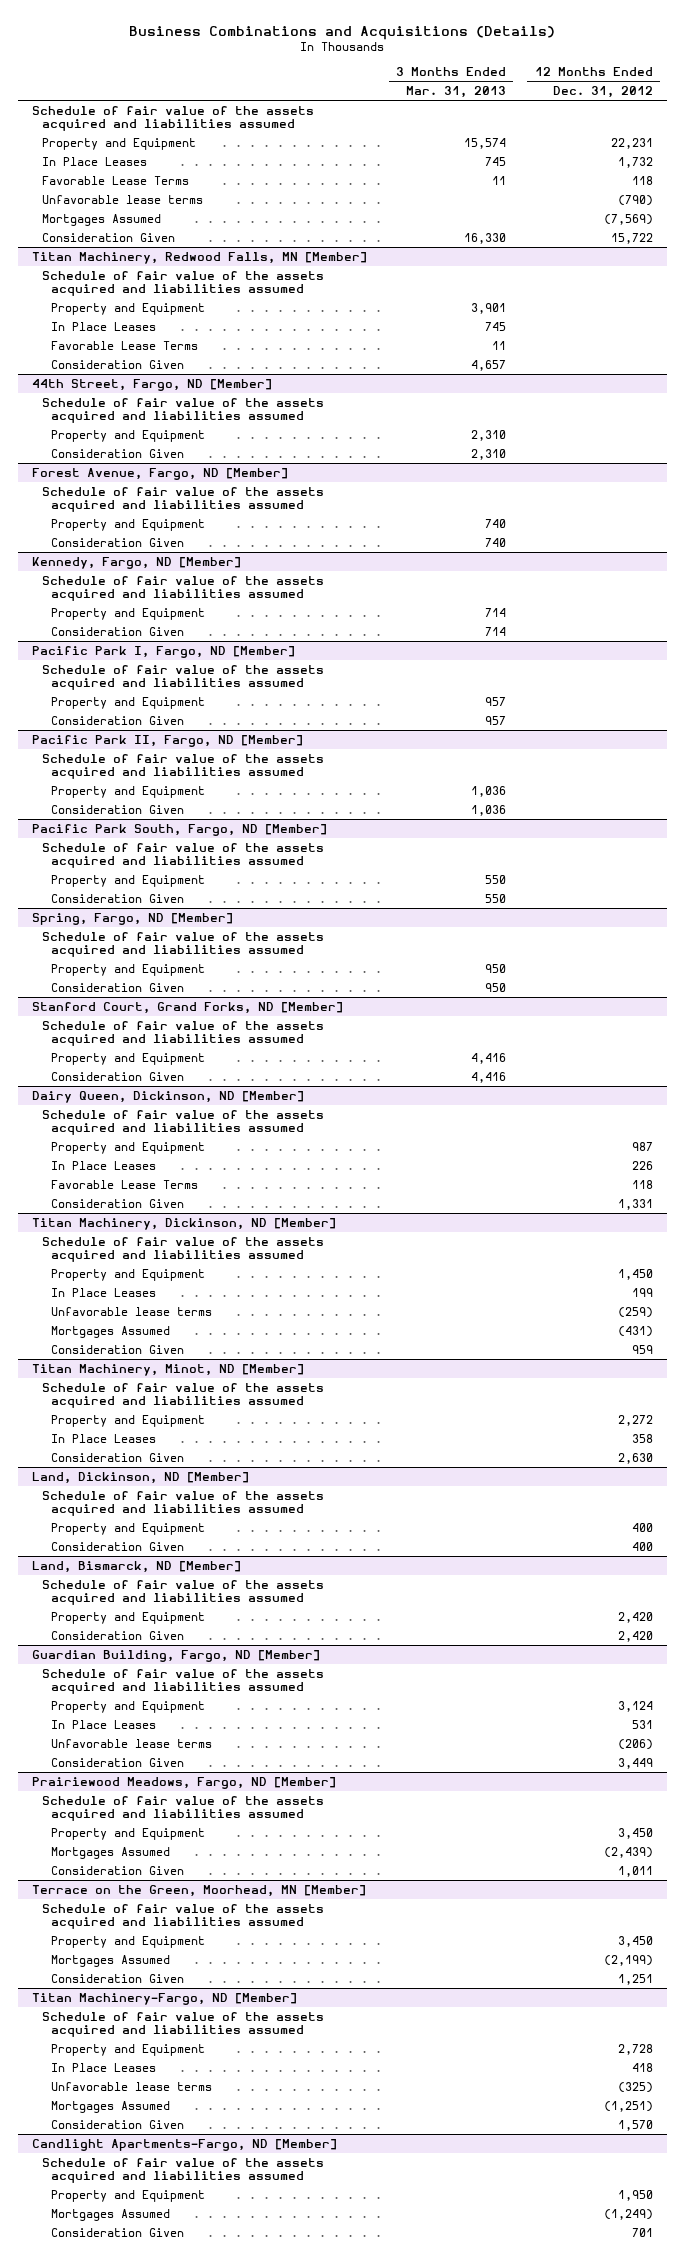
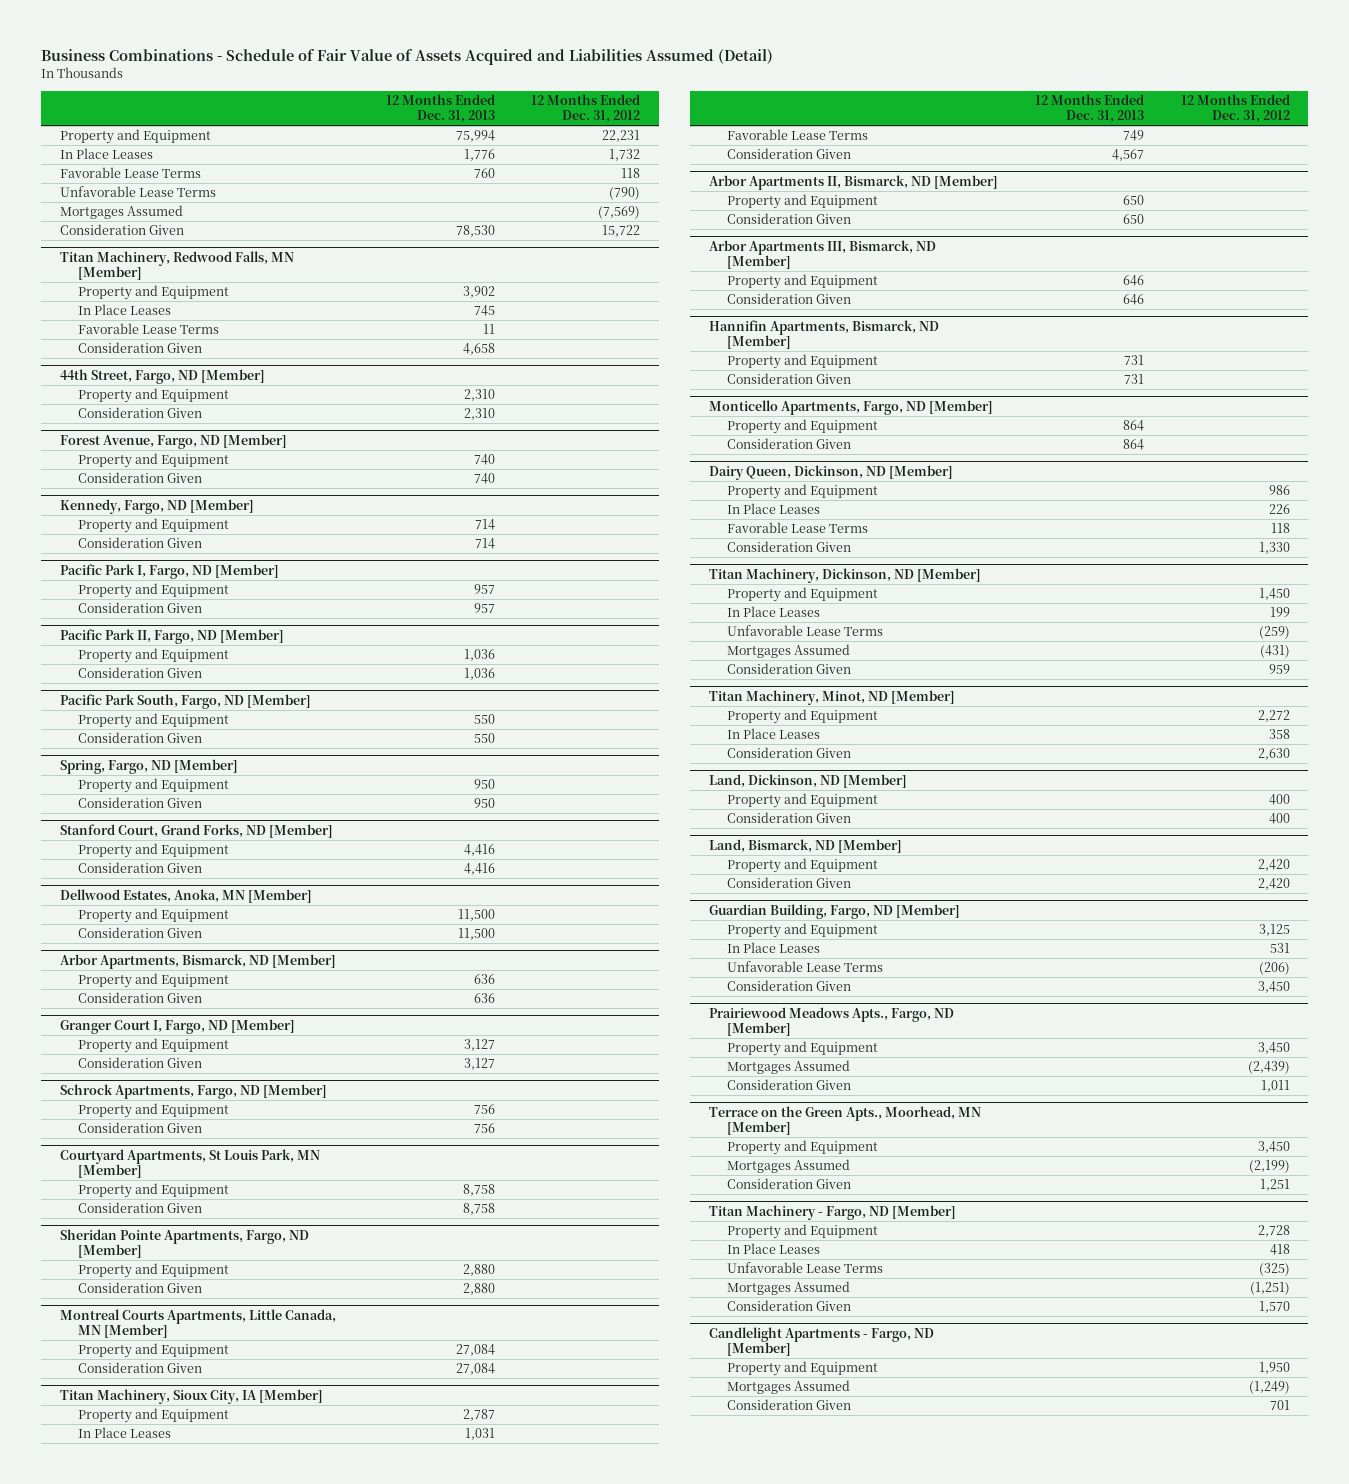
- Business Combinations and Acquisitions (Details)
+ Business Combinations - Schedule of Fair Value of Assets Acquired and Liabilities Assumed (Detail)
- | 3 Months Ended Mar. 31, 2013 | 12 Months Ended Dec. 31, 2012
+ | 12 Months Ended Dec. 31, 2013 | 12 Months Ended Dec. 31, 2012
- Schedule of fair value of the assets acquired and liabilities assumed
- Unfavorable lease terms | | (790)
+ Unfavorable Lease Terms | | (790)
@ Titan Machinery, Redwood Falls, MN [Member]
- Schedule of fair value of the assets acquired and liabilities assumed
@ 44th Street, Fargo, ND [Member]
- Schedule of fair value of the assets acquired and liabilities assumed
@ Forest Avenue, Fargo, ND [Member]
- Schedule of fair value of the assets acquired and liabilities assumed
@ Kennedy, Fargo, ND [Member]
- Schedule of fair value of the assets acquired and liabilities assumed
@ Pacific Park I, Fargo, ND [Member]
- Schedule of fair value of the assets acquired and liabilities assumed
@ Pacific Park II, Fargo, ND [Member]
- Schedule of fair value of the assets acquired and liabilities assumed
@ Pacific Park South, Fargo, ND [Member]
- Schedule of fair value of the assets acquired and liabilities assumed
@ Spring, Fargo, ND [Member]
- Schedule of fair value of the assets acquired and liabilities assumed
@ Stanford Court, Grand Forks, ND [Member]
- Schedule of fair value of the assets acquired and liabilities assumed
+ Dellwood Estates, Anoka, MN [Member]
+ Property and Equipment | 11,500 |
+ Consideration Given | 11,500 |
+ Arbor Apartments, Bismarck, ND [Member]
+ Property and Equipment | 636 |
+ Consideration Given | 636 |
+ Granger Court I, Fargo, ND [Member]
+ Property and Equipment | 3,127 |
+ Consideration Given | 3,127 |
+ Schrock Apartments, Fargo, ND [Member]
+ Property and Equipment | 756 |
+ Consideration Given | 756 |
+ Courtyard Apartments, St Louis Park, MN [Member]
+ Property and Equipment | 8,758 |
+ Consideration Given | 8,758 |
+ Sheridan Pointe Apartments, Fargo, ND [Member]
+ Property and Equipment | 2,880 |
+ Consideration Given | 2,880 |
+ Montreal Courts Apartments, Little Canada, MN [Member]
+ Property and Equipment | 27,084 |
+ Consideration Given | 27,084 |
+ Titan Machinery, Sioux City, IA [Member]
+ Property and Equipment | 2,787 |
+ In Place Leases | 1,031 |
+ Favorable Lease Terms | 749 |
+ Consideration Given | 4,567 |
+ Arbor Apartments II, Bismarck, ND [Member]
+ Property and Equipment | 650 |
+ Consideration Given | 650 |
+ Arbor Apartments III, Bismarck, ND [Member]
+ Property and Equipment | 646 |
+ Consideration Given | 646 |
+ Hannifin Apartments, Bismarck, ND [Member]
+ Property and Equipment | 731 |
+ Consideration Given | 731 |
+ Monticello Apartments, Fargo, ND [Member]
+ Property and Equipment | 864 |
+ Consideration Given | 864 |
@ Dairy Queen, Dickinson, ND [Member]
- Schedule of fair value of the assets acquired and liabilities assumed
- Property and Equipment | | 987
+ Property and Equipment | | 986
- Consideration Given | | 1,331
+ Consideration Given | | 1,330
@ Titan Machinery, Dickinson, ND [Member]
- Schedule of fair value of the assets acquired and liabilities assumed
- Unfavorable lease terms | | (259)
+ Unfavorable Lease Terms | | (259)
@ Titan Machinery, Minot, ND [Member]
- Schedule of fair value of the assets acquired and liabilities assumed
@ Land, Dickinson, ND [Member]
- Schedule of fair value of the assets acquired and liabilities assumed
@ Land, Bismarck, ND [Member]
- Schedule of fair value of the assets acquired and liabilities assumed
@ Guardian Building, Fargo, ND [Member]
- Schedule of fair value of the assets acquired and liabilities assumed
- Property and Equipment | | 3,124
+ Property and Equipment | | 3,125
- Unfavorable lease terms | | (206)
- Consideration Given | | 3,449
- Prairiewood Meadows, Fargo, ND [Member]
- Schedule of fair value of the assets acquired and liabilities assumed
@ Guardian Building, Fargo, ND [Member]
+ Unfavorable Lease Terms | | (206)
+ Consideration Given | | 3,450
+ Prairiewood Meadows Apts., Fargo, ND [Member]
- Terrace on the Green, Moorhead, MN [Member]
- Schedule of fair value of the assets acquired and liabilities assumed
+ Terrace on the Green Apts., Moorhead, MN [Member]
- Titan Machinery-Fargo, ND [Member]
- Schedule of fair value of the assets acquired and liabilities assumed
+ Titan Machinery - Fargo, ND [Member]
- Unfavorable lease terms | | (325)
+ Unfavorable Lease Terms | | (325)
- Candlight Apartments-Fargo, ND [Member]
- Schedule of fair value of the assets acquired and liabilities assumed
+ Candlelight Apartments - Fargo, ND [Member]

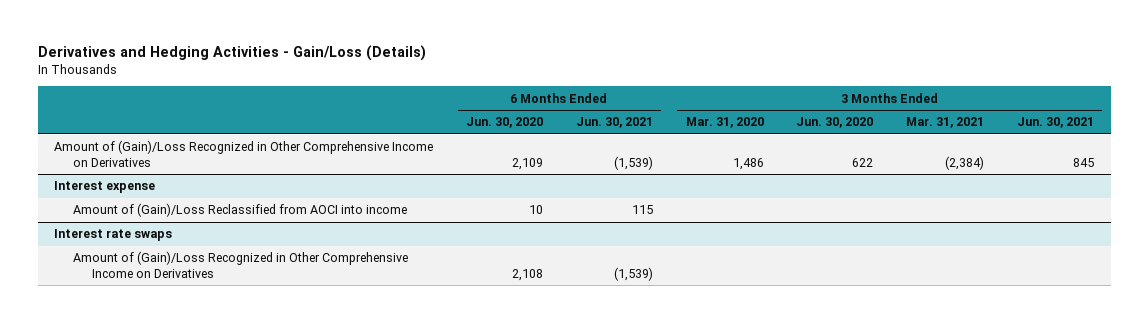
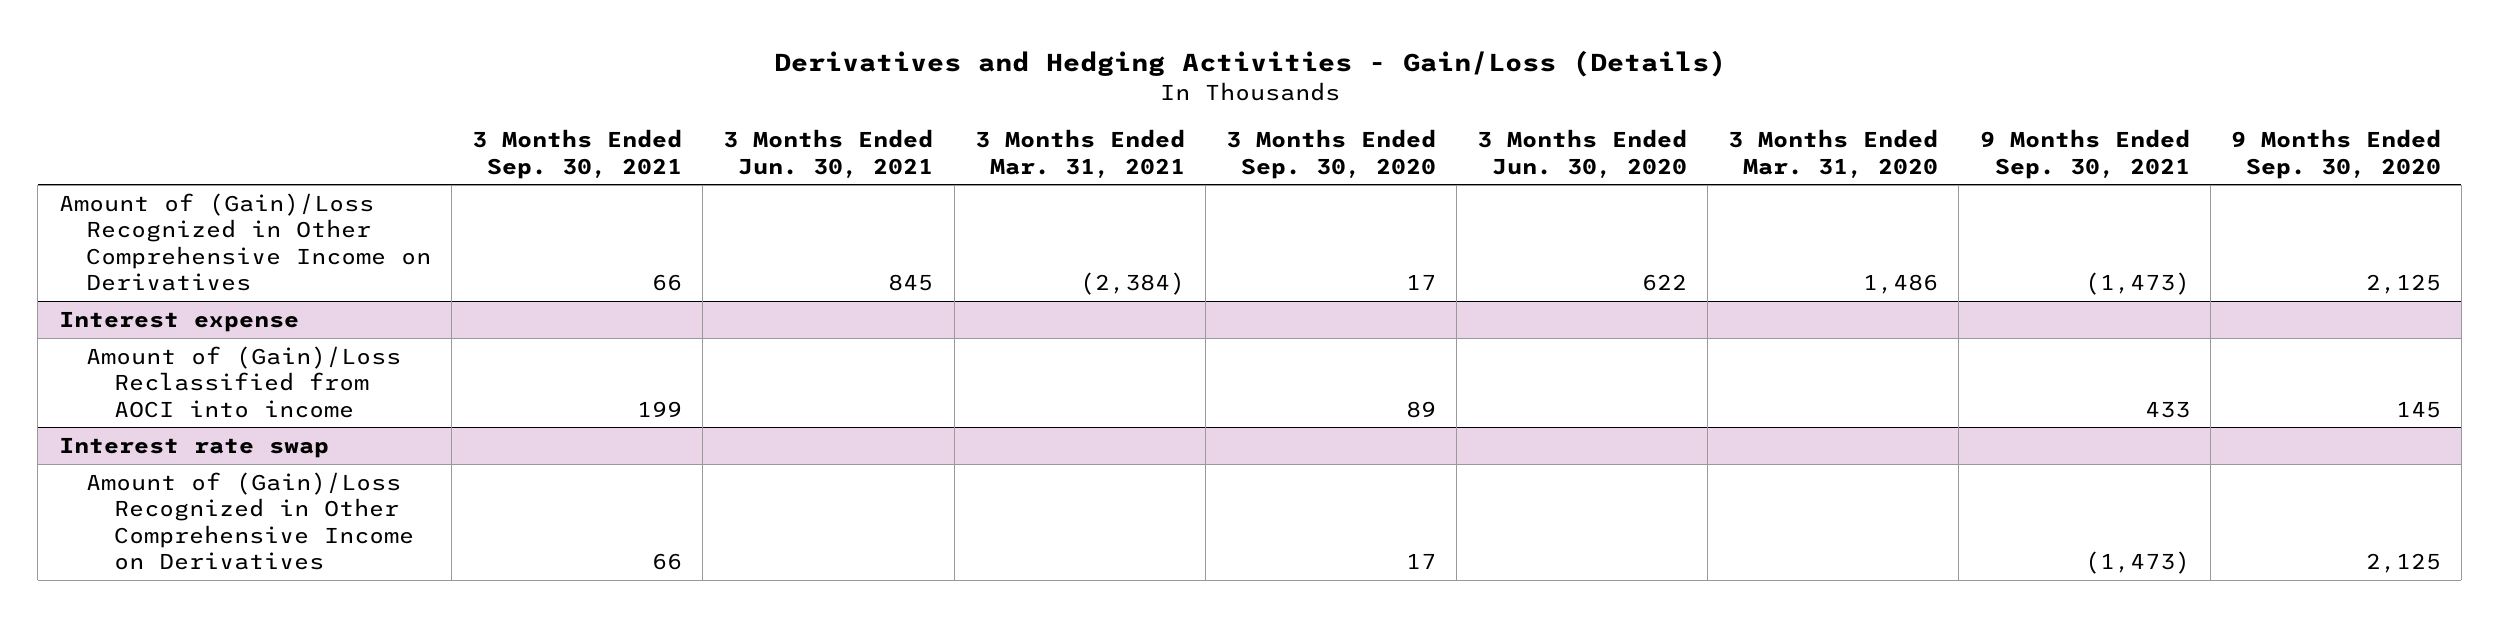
- | 6 Months Ended Jun. 30, 2020 | 6 Months Ended Jun. 30, 2021 | 3 Months Ended Mar. 31, 2020 | 3 Months Ended Jun. 30, 2020 | 3 Months Ended Mar. 31, 2021 | 3 Months Ended Jun. 30, 2021
+ | 3 Months Ended Sep. 30, 2021 | 3 Months Ended Jun. 30, 2021 | 3 Months Ended Mar. 31, 2021 | 3 Months Ended Sep. 30, 2020 | 3 Months Ended Jun. 30, 2020 | 3 Months Ended Mar. 31, 2020 | 9 Months Ended Sep. 30, 2021 | 9 Months Ended Sep. 30, 2020
- Interest rate swaps
+ Interest rate swap

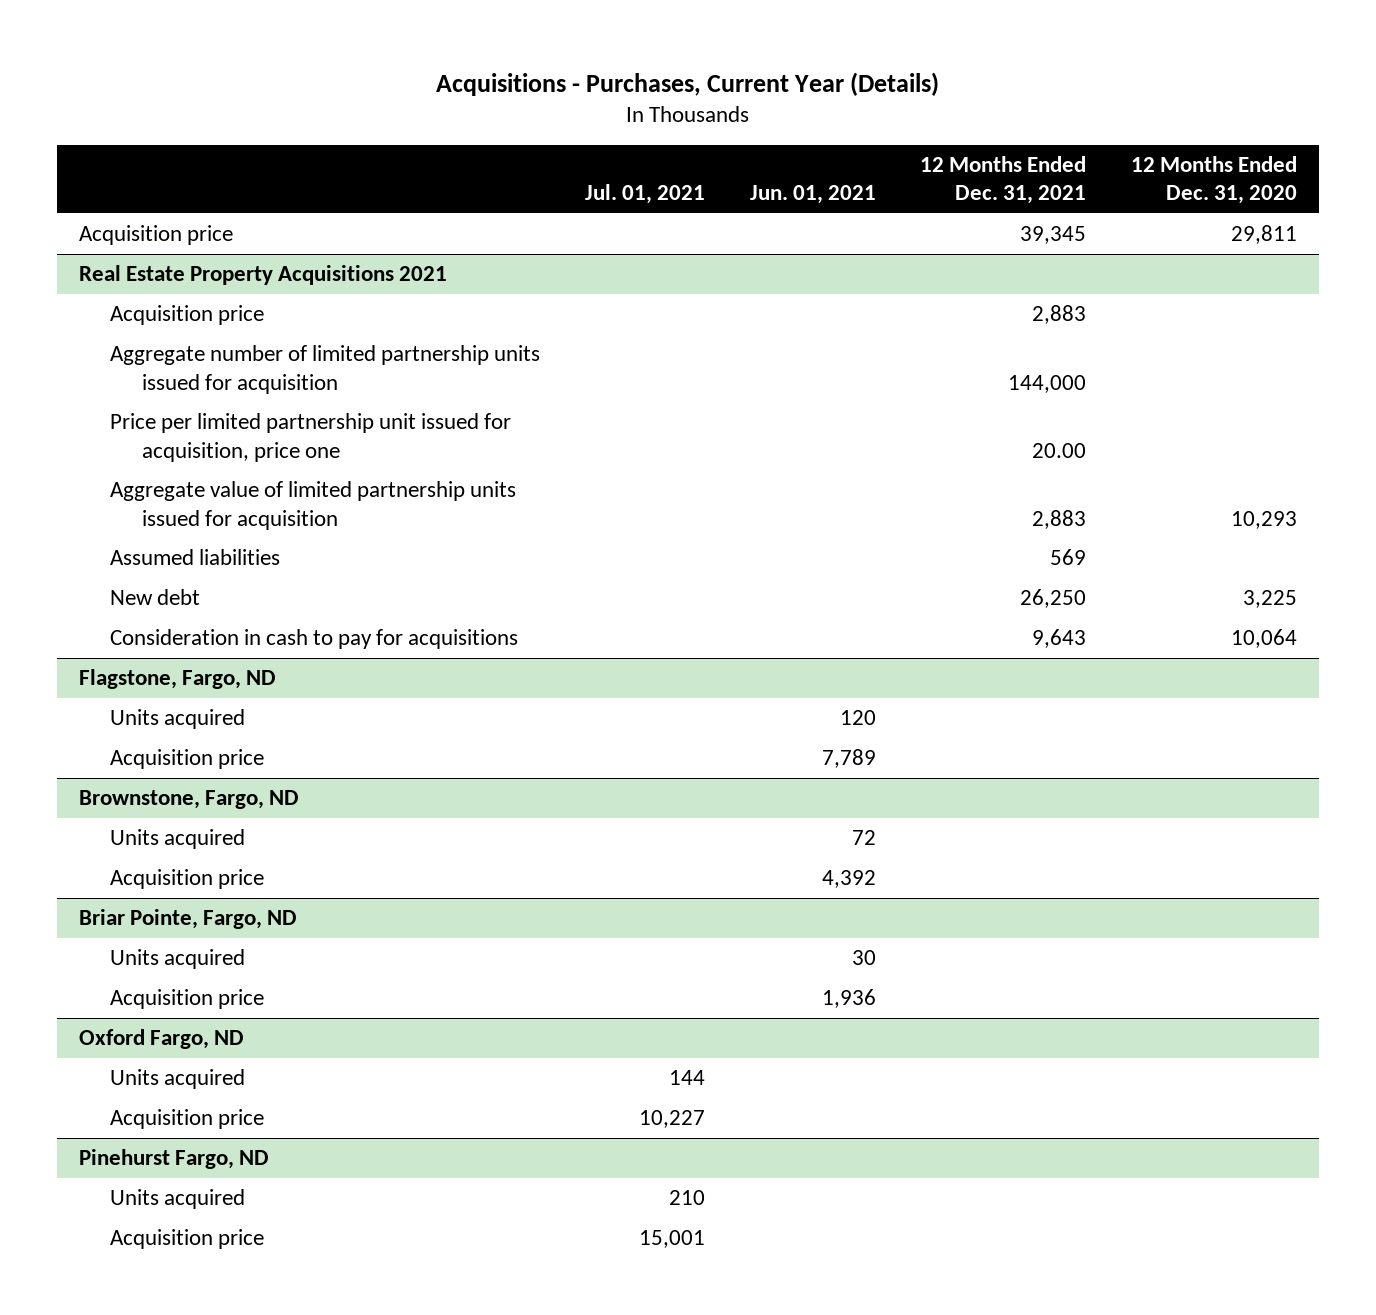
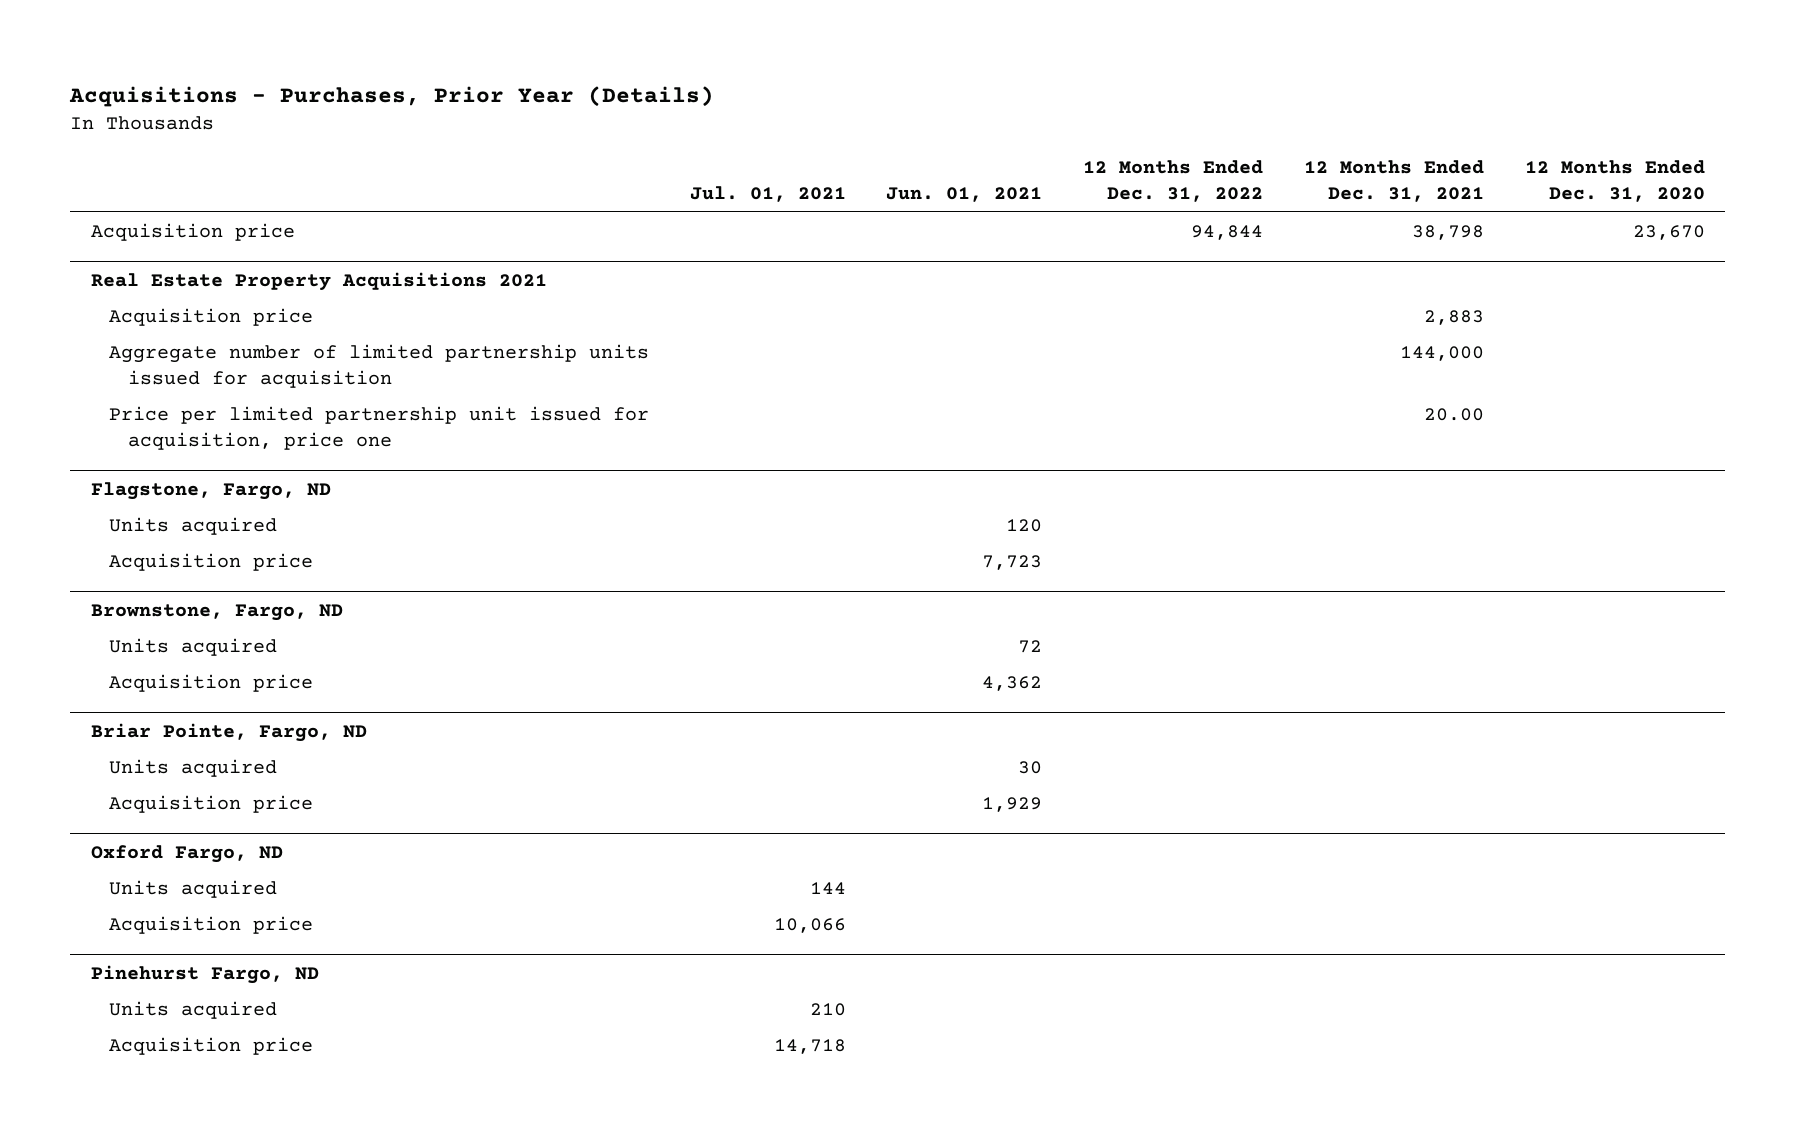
- Acquisitions - Purchases, Current Year (Details)
+ Acquisitions - Purchases, Prior Year (Details)
- | Jul. 01, 2021 | Jun. 01, 2021 | 12 Months Ended Dec. 31, 2021 | 12 Months Ended Dec. 31, 2020
+ | Jul. 01, 2021 | Jun. 01, 2021 | 12 Months Ended Dec. 31, 2022 | 12 Months Ended Dec. 31, 2021 | 12 Months Ended Dec. 31, 2020
- Acquisition price | | | 39,345 | 29,811
+ Acquisition price | | | 94,844 | 38,798 | 23,670
@ Real Estate Property Acquisitions 2021
- Aggregate value of limited partnership units issued for acquisition | | | 2,883 | 10,293
- Assumed liabilities | | | 569 |
- New debt | | | 26,250 | 3,225
- Consideration in cash to pay for acquisitions | | | 9,643 | 10,064
@ Flagstone, Fargo, ND
- Acquisition price | | 7,789 | |
+ Acquisition price | | 7,723 | | |
@ Brownstone, Fargo, ND
- Acquisition price | | 4,392 | |
+ Acquisition price | | 4,362 | | |
@ Briar Pointe, Fargo, ND
- Acquisition price | | 1,936 | |
+ Acquisition price | | 1,929 | | |
@ Oxford Fargo, ND
- Acquisition price | 10,227 | | |
+ Acquisition price | 10,066 | | | |
@ Pinehurst Fargo, ND
- Acquisition price | 15,001 | | |
+ Acquisition price | 14,718 | | | |

